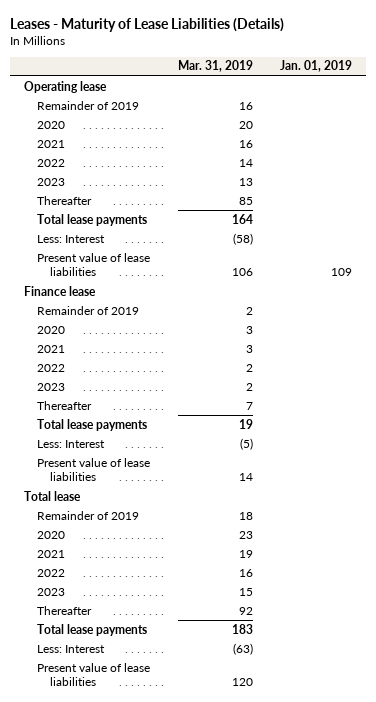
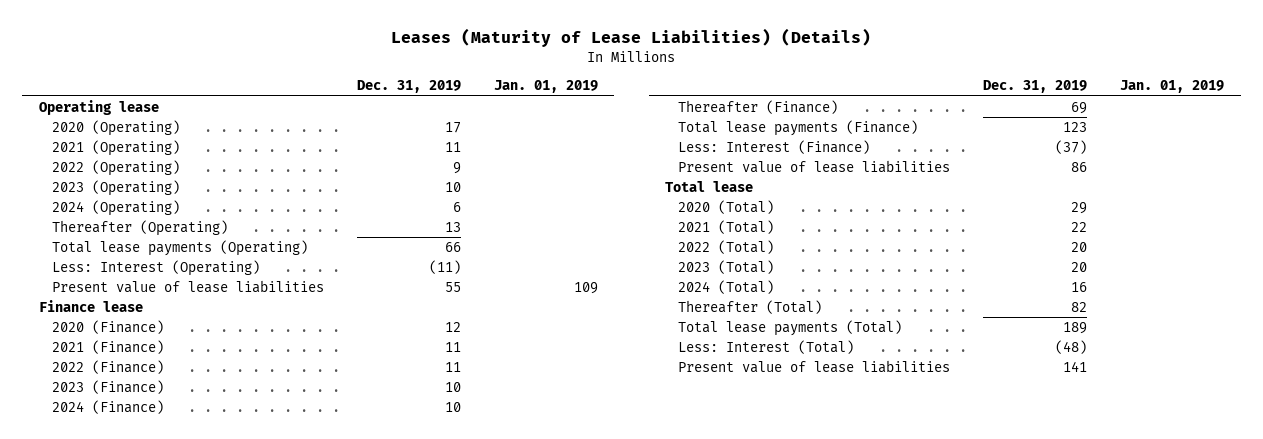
- Leases - Maturity of Lease Liabilities (Details)
+ Leases (Maturity of Lease Liabilities) (Details)
- | Mar. 31, 2019 | Jan. 01, 2019
+ | Dec. 31, 2019 | Jan. 01, 2019
- Remainder of 2019 | 16 |
- 2020 | 20 |
- 2021 | 16 |
- 2022 | 14 |
- 2023 | 13 |
- Thereafter | 85 |
- Total lease payments | 164 |
- Less: Interest | (58) |
+ 2020 (Operating) | 17 |
+ 2021 (Operating) | 11 |
+ 2022 (Operating) | 9 |
+ 2023 (Operating) | 10 |
+ 2024 (Operating) | 6 |
+ Thereafter (Operating) | 13 |
+ Total lease payments (Operating) | 66 |
+ Less: Interest (Operating) | (11) |
- Remainder of 2019 | 2 |
- 2020 | 3 |
- 2021 | 3 |
- 2022 | 2 |
- 2023 | 2 |
- Thereafter | 7 |
- Total lease payments | 19 |
- Less: Interest | (5) |
+ 2020 (Finance) | 12 |
+ 2021 (Finance) | 11 |
+ 2022 (Finance) | 11 |
+ 2023 (Finance) | 10 |
+ 2024 (Finance) | 10 |
+ Thereafter (Finance) | 69 |
+ Total lease payments (Finance) | 123 |
+ Less: Interest (Finance) | (37) |
- Remainder of 2019 | 18 |
- 2020 | 23 |
- 2021 | 19 |
- 2022 | 16 |
- 2023 | 15 |
- Thereafter | 92 |
- Total lease payments | 183 |
- Less: Interest | (63) |
+ 2020 (Total) | 29 |
+ 2021 (Total) | 22 |
+ 2022 (Total) | 20 |
+ 2023 (Total) | 20 |
+ 2024 (Total) | 16 |
+ Thereafter (Total) | 82 |
+ Total lease payments (Total) | 189 |
+ Less: Interest (Total) | (48) |

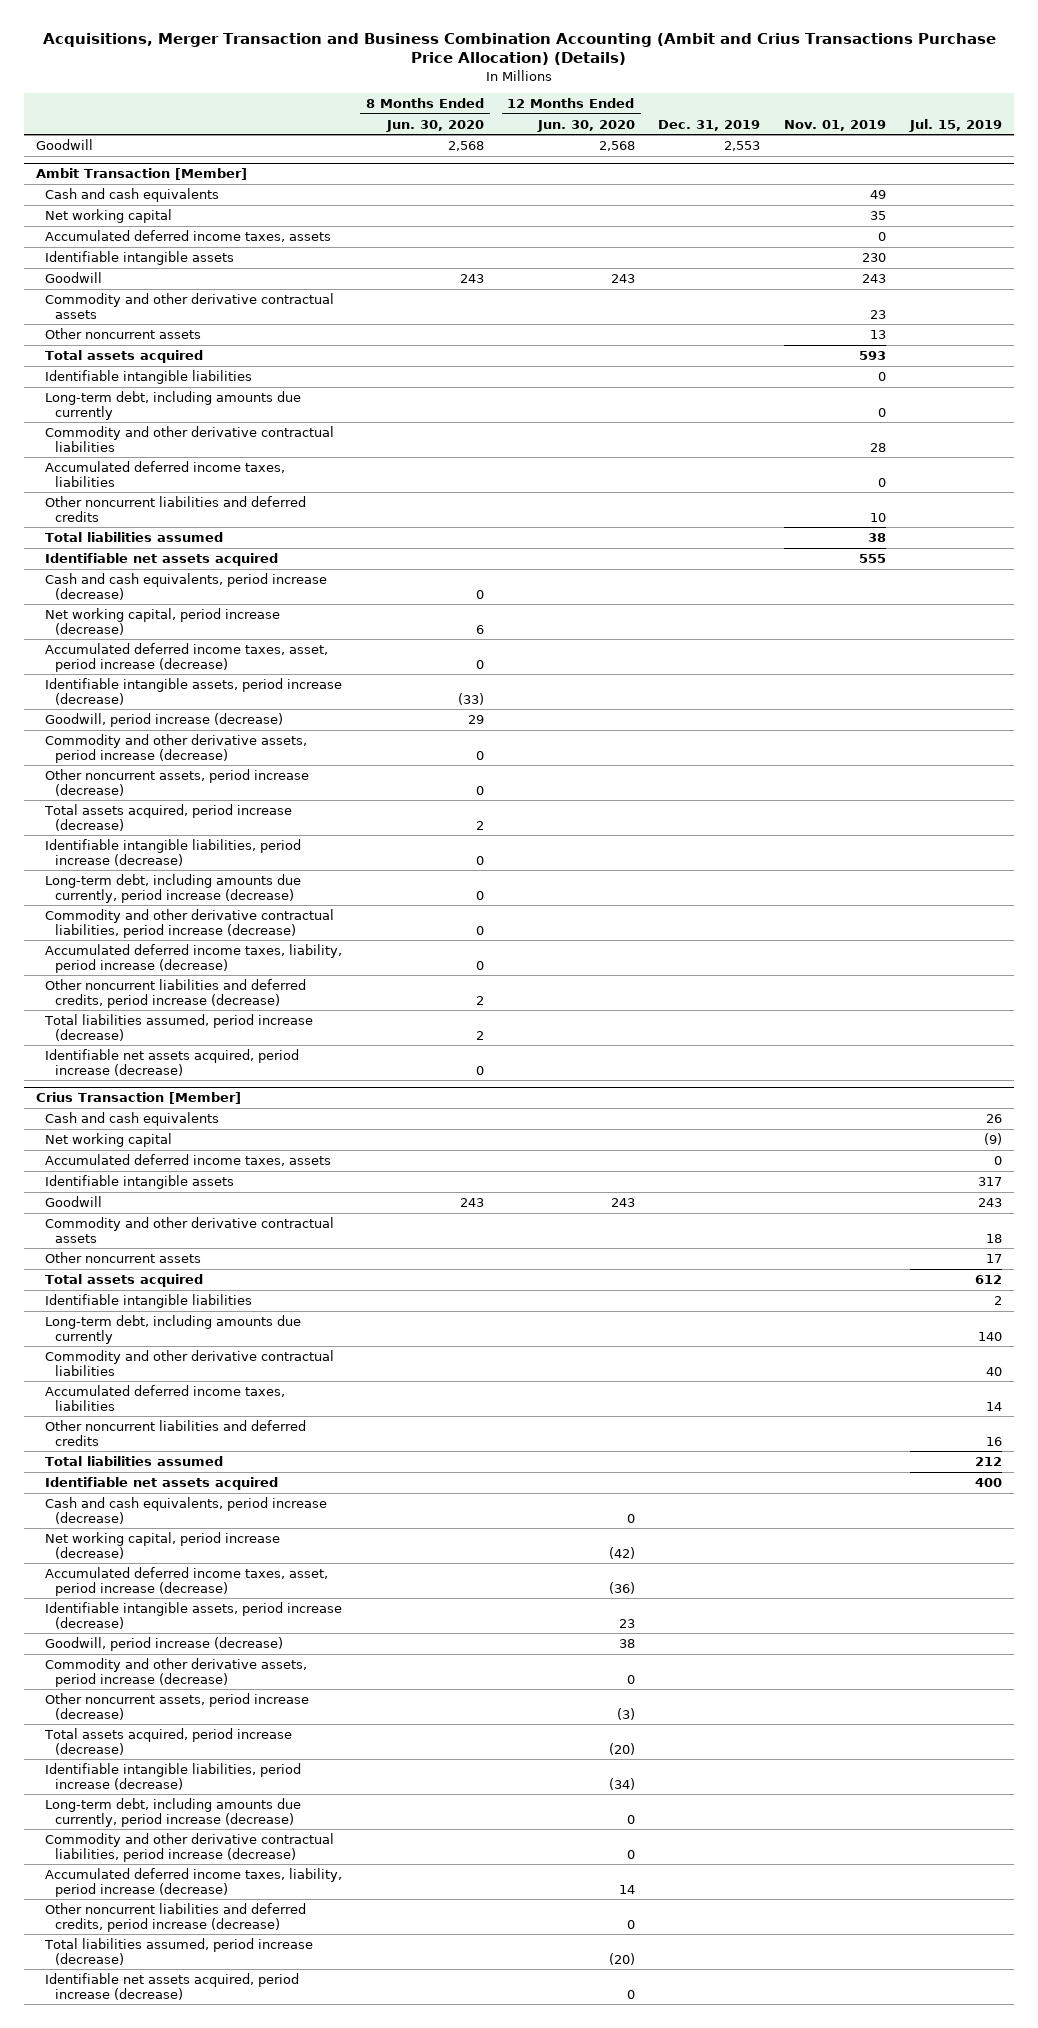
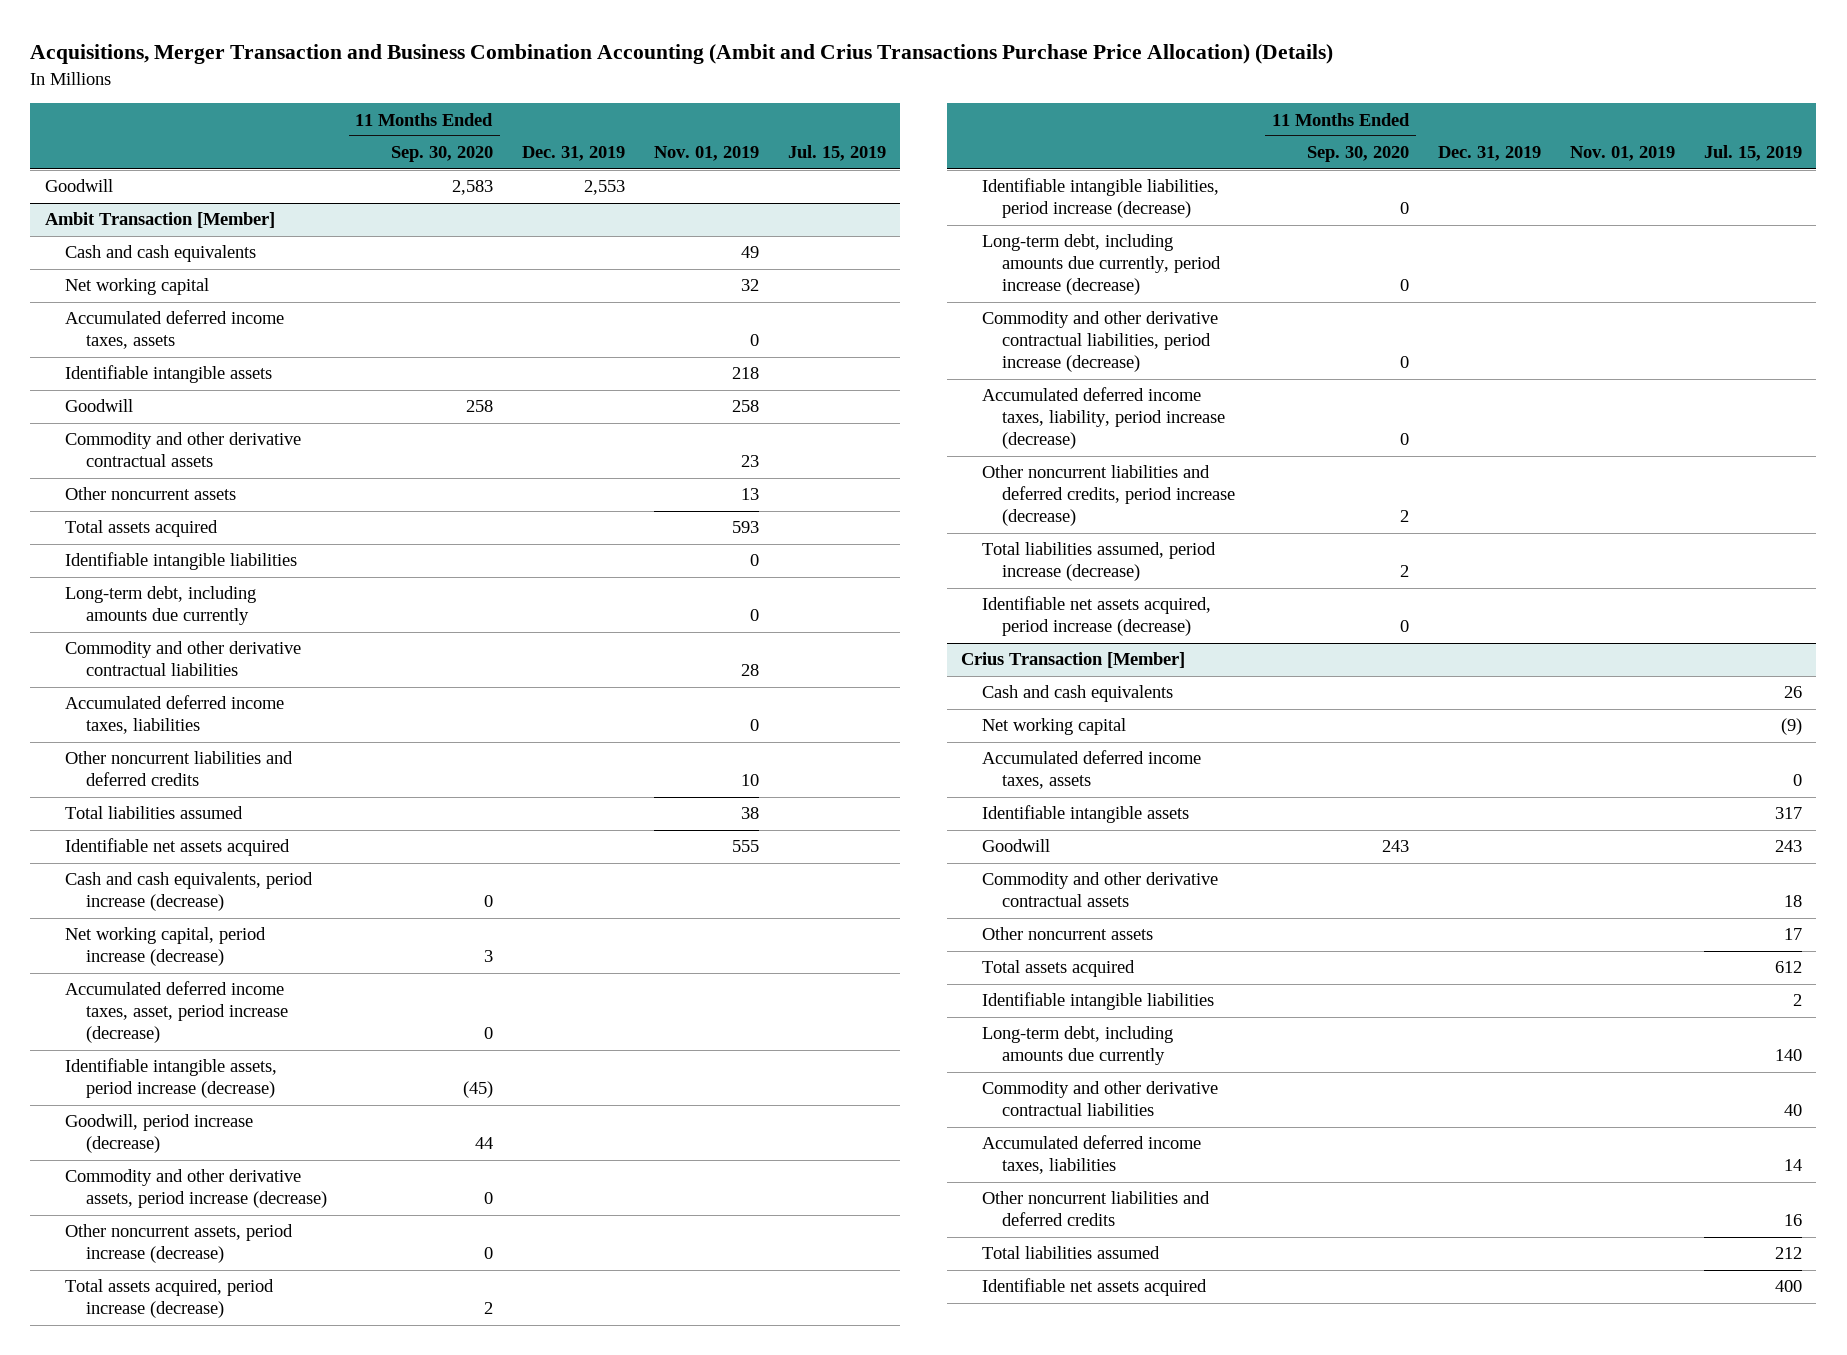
- | 8 Months Ended Jun. 30, 2020 | 12 Months Ended Jun. 30, 2020 | Dec. 31, 2019 | Nov. 01, 2019 | Jul. 15, 2019
+ | 11 Months Ended Sep. 30, 2020 | Dec. 31, 2019 | Nov. 01, 2019 | Jul. 15, 2019
@ Ambit Transaction [Member]
- Net working capital | | | | 35 |
+ Net working capital | | | 32 |
- Identifiable intangible assets | | | | 230 |
- Goodwill | 243 | 243 | | 243 |
+ Identifiable intangible assets | | | 218 |
+ Goodwill | 258 | | 258 |
@ Crius Transaction [Member]
- Cash and cash equivalents, period increase (decrease) | | 0 | | |
- Net working capital, period increase (decrease) | | (42) | | |
- Accumulated deferred income taxes, asset, period increase (decrease) | | (36) | | |
- Identifiable intangible assets, period increase (decrease) | | 23 | | |
- Goodwill, period increase (decrease) | | 38 | | |
- Commodity and other derivative assets, period increase (decrease) | | 0 | | |
- Other noncurrent assets, period increase (decrease) | | (3) | | |
- Total assets acquired, period increase (decrease) | | (20) | | |
- Identifiable intangible liabilities, period increase (decrease) | | (34) | | |
- Long-term debt, including amounts due currently, period increase (decrease) | | 0 | | |
- Commodity and other derivative contractual liabilities, period increase (decrease) | | 0 | | |
- Accumulated deferred income taxes, liability, period increase (decrease) | | 14 | | |
- Other noncurrent liabilities and deferred credits, period increase (decrease) | | 0 | | |
- Total liabilities assumed, period increase (decrease) | | (20) | | |
- Identifiable net assets acquired, period increase (decrease) | | 0 | | |

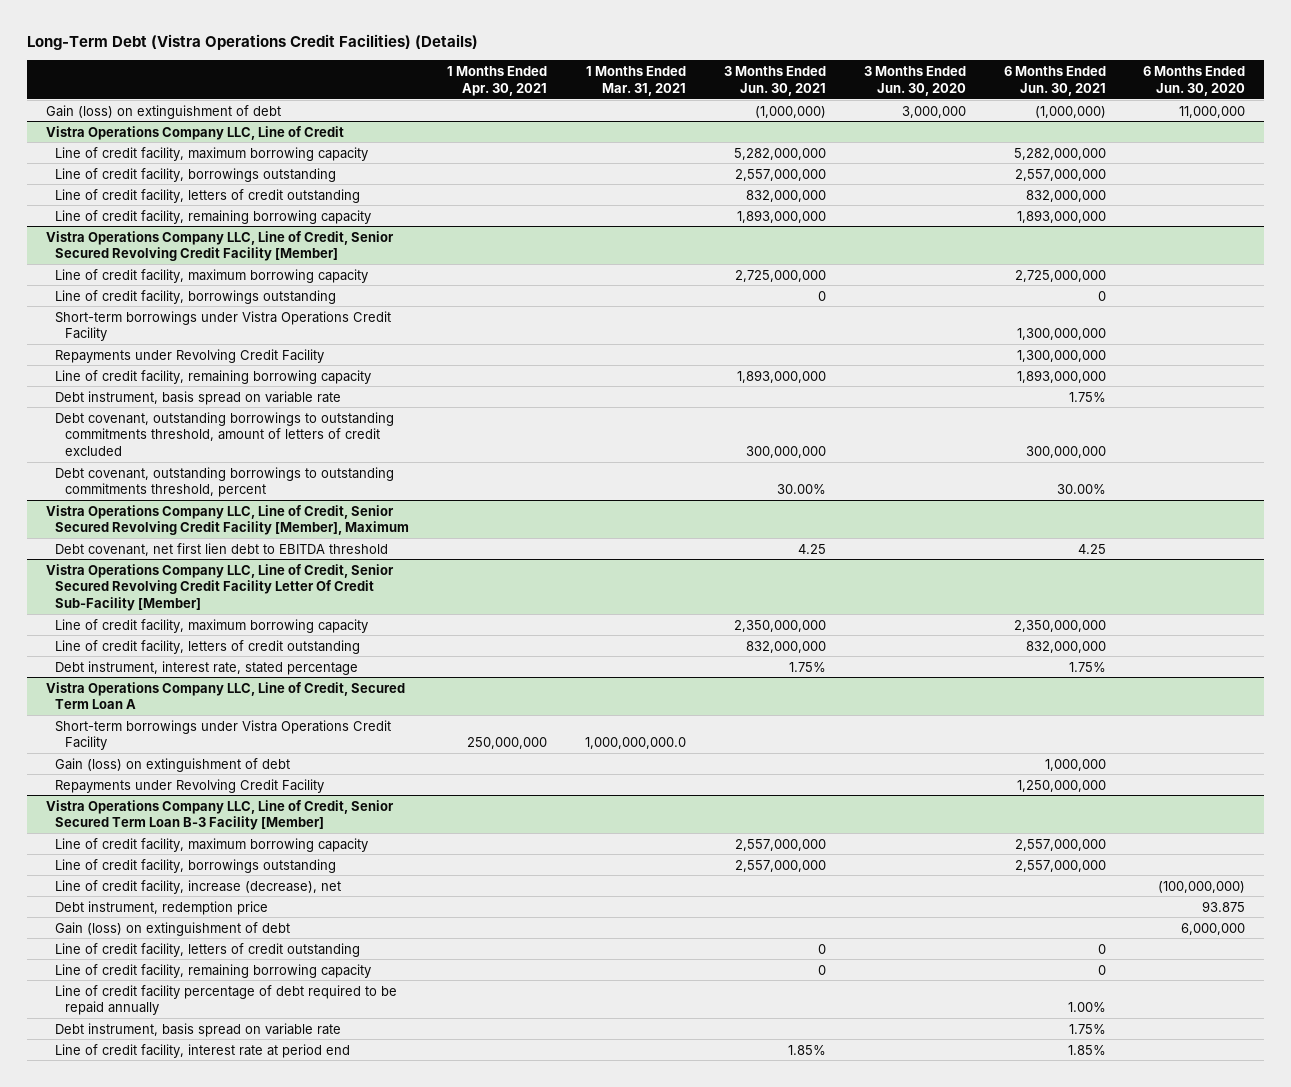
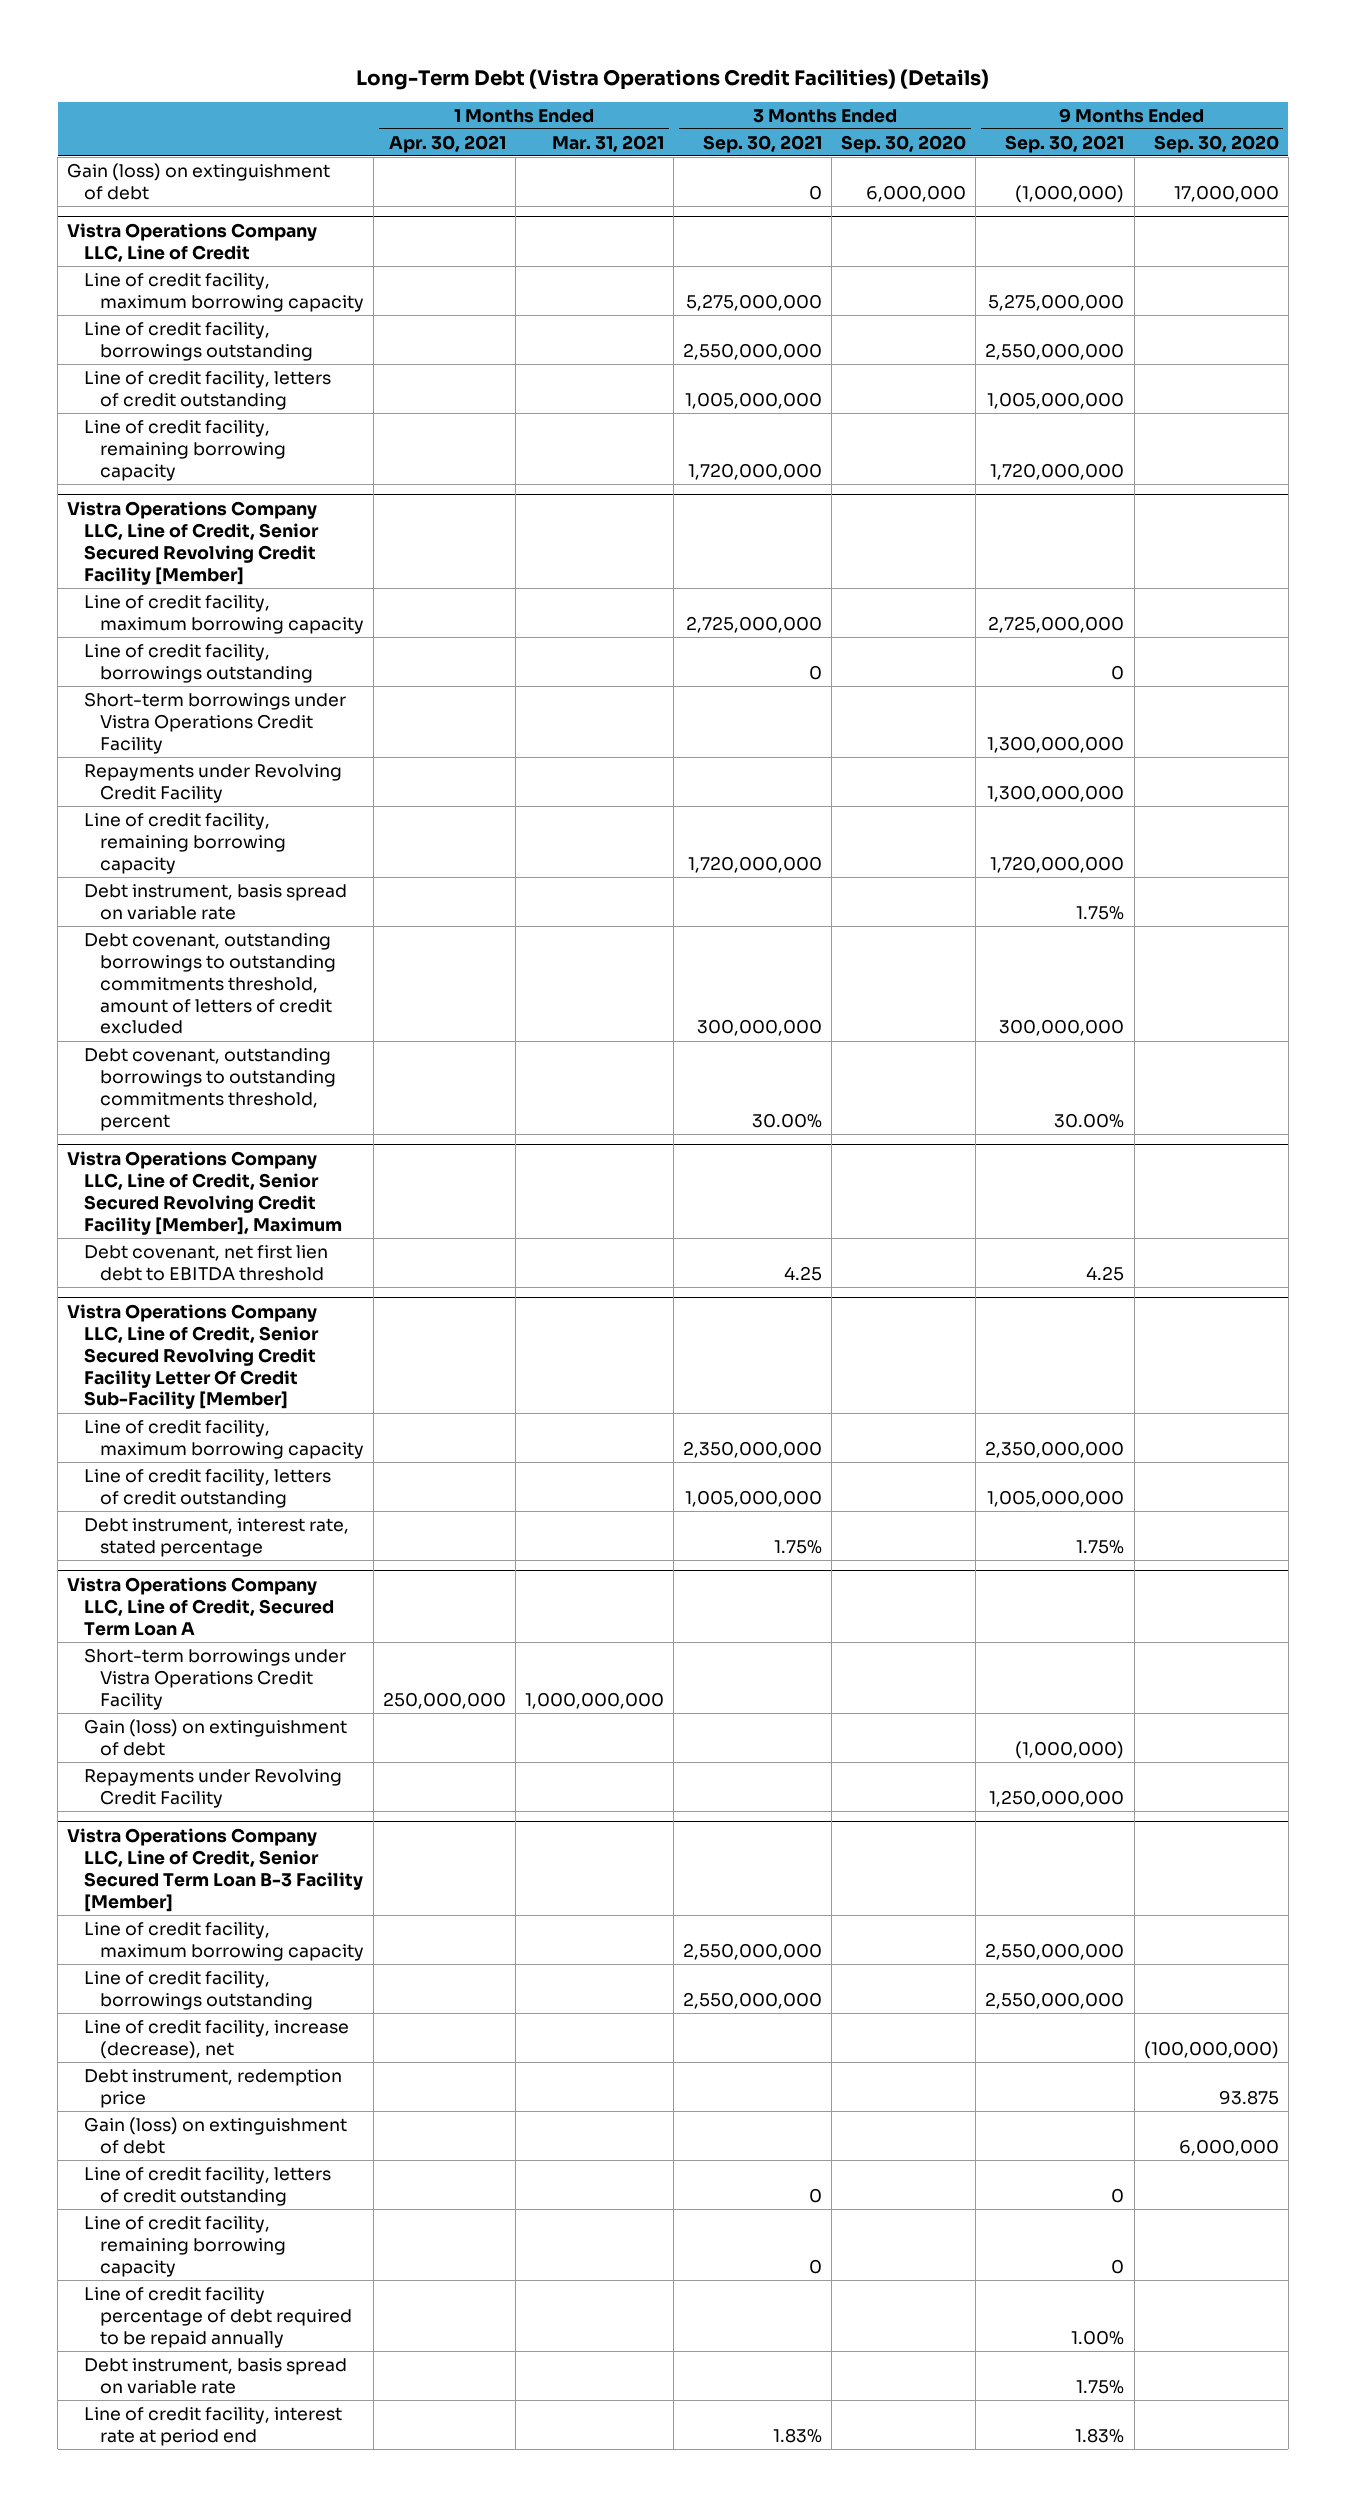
- | 1 Months Ended Apr. 30, 2021 | 1 Months Ended Mar. 31, 2021 | 3 Months Ended Jun. 30, 2021 | 3 Months Ended Jun. 30, 2020 | 6 Months Ended Jun. 30, 2021 | 6 Months Ended Jun. 30, 2020
+ | 1 Months Ended Apr. 30, 2021 | 1 Months Ended Mar. 31, 2021 | 3 Months Ended Sep. 30, 2021 | 3 Months Ended Sep. 30, 2020 | 9 Months Ended Sep. 30, 2021 | 9 Months Ended Sep. 30, 2020
@ Vistra Operations Company LLC, Line of Credit, Secured Term Loan A
- Short-term borrowings under Vistra Operations Credit Facility | 250,000,000 | 1,000,000,000.0 | | | |
+ Short-term borrowings under Vistra Operations Credit Facility | 250,000,000 | 1,000,000,000 | | | |

